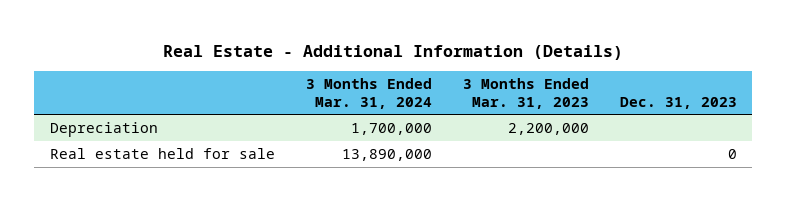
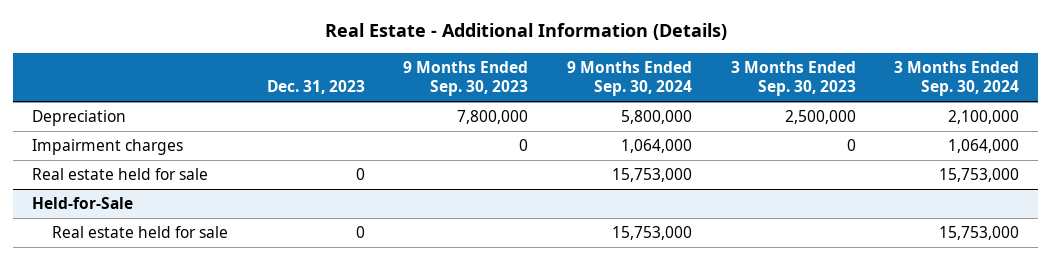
- | 3 Months Ended Mar. 31, 2024 | 3 Months Ended Mar. 31, 2023 | Dec. 31, 2023
+ | Dec. 31, 2023 | 9 Months Ended Sep. 30, 2023 | 9 Months Ended Sep. 30, 2024 | 3 Months Ended Sep. 30, 2023 | 3 Months Ended Sep. 30, 2024
+ Impairment charges | | 0 | 1,064,000 | 0 | 1,064,000
+ Held-for-Sale
+ Real estate held for sale | 0 | | 15,753,000 | | 15,753,000

